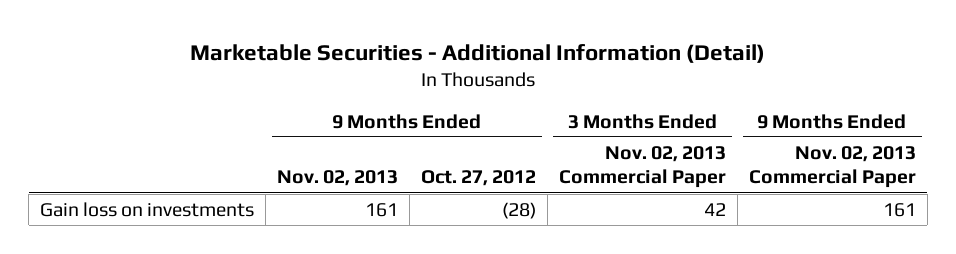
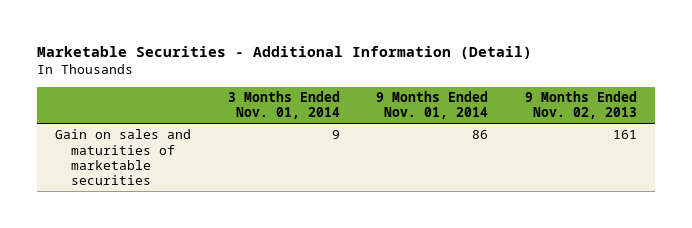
- | 9 Months Ended Nov. 02, 2013 | 9 Months Ended Oct. 27, 2012 | 3 Months Ended Nov. 02, 2013 Commercial Paper | 9 Months Ended Nov. 02, 2013 Commercial Paper
+ | 3 Months Ended Nov. 01, 2014 | 9 Months Ended Nov. 01, 2014 | 9 Months Ended Nov. 02, 2013
- Gain loss on investments | 161 | (28) | 42 | 161
+ Gain on sales and maturities of marketable securities | 9 | 86 | 161

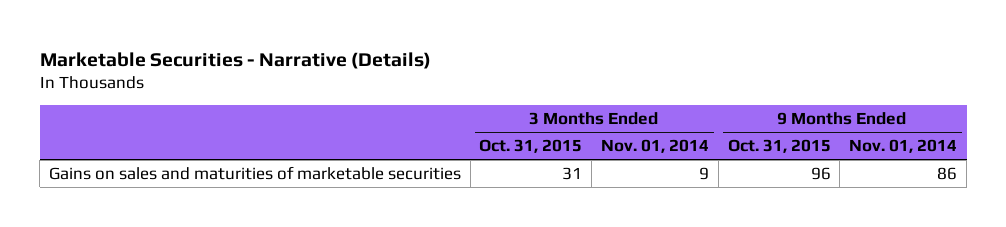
- Marketable Securities - Additional Information (Detail)
+ Marketable Securities - Narrative (Details)
- | 3 Months Ended Nov. 01, 2014 | 9 Months Ended Nov. 01, 2014 | 9 Months Ended Nov. 02, 2013
+ | 3 Months Ended Oct. 31, 2015 | 3 Months Ended Nov. 01, 2014 | 9 Months Ended Oct. 31, 2015 | 9 Months Ended Nov. 01, 2014
- Gain on sales and maturities of marketable securities | 9 | 86 | 161
+ Gains on sales and maturities of marketable securities | 31 | 9 | 96 | 86

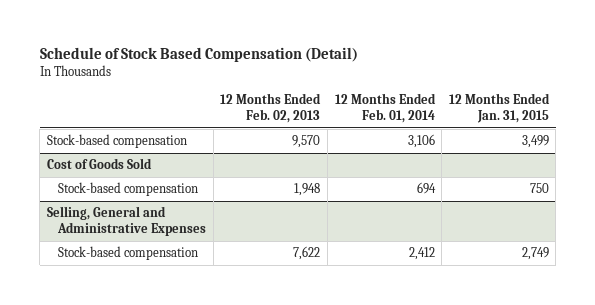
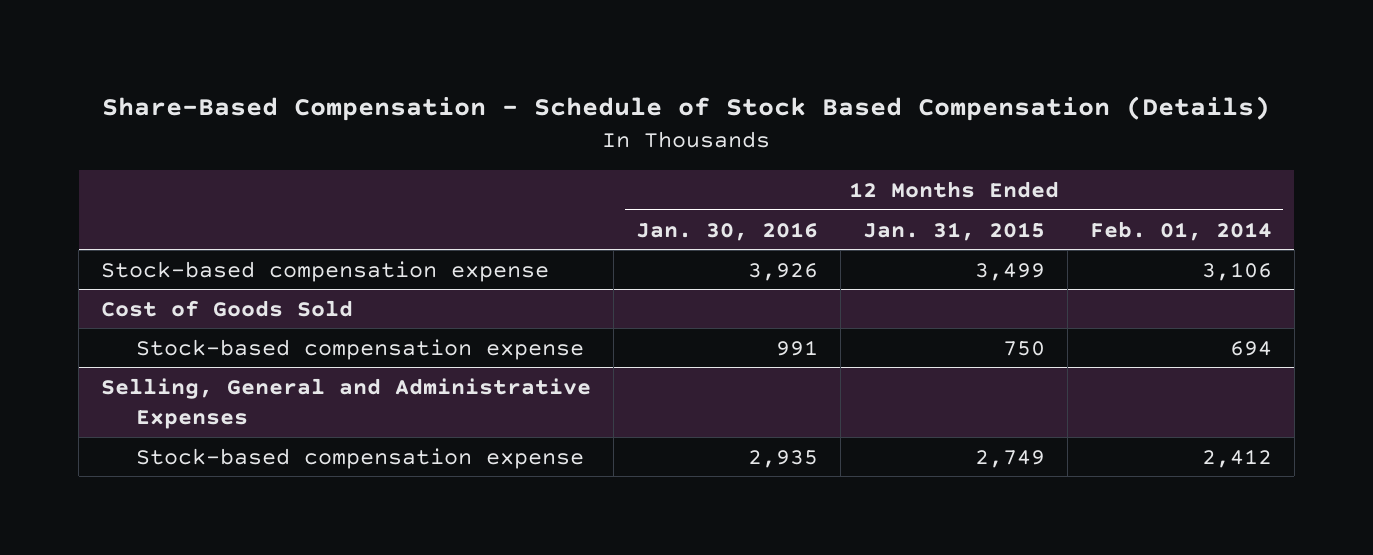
- Schedule of Stock Based Compensation (Detail)
+ Share-Based Compensation - Schedule of Stock Based Compensation (Details)
- | 12 Months Ended Feb. 02, 2013 | 12 Months Ended Feb. 01, 2014 | 12 Months Ended Jan. 31, 2015
+ | 12 Months Ended Jan. 30, 2016 | 12 Months Ended Jan. 31, 2015 | 12 Months Ended Feb. 01, 2014
- Stock-based compensation | 9,570 | 3,106 | 3,499
+ Stock-based compensation expense | 3,926 | 3,499 | 3,106
@ Cost of Goods Sold
- Stock-based compensation | 1,948 | 694 | 750
+ Stock-based compensation expense | 991 | 750 | 694
@ Selling, General and Administrative Expenses
- Stock-based compensation | 7,622 | 2,412 | 2,749
+ Stock-based compensation expense | 2,935 | 2,749 | 2,412

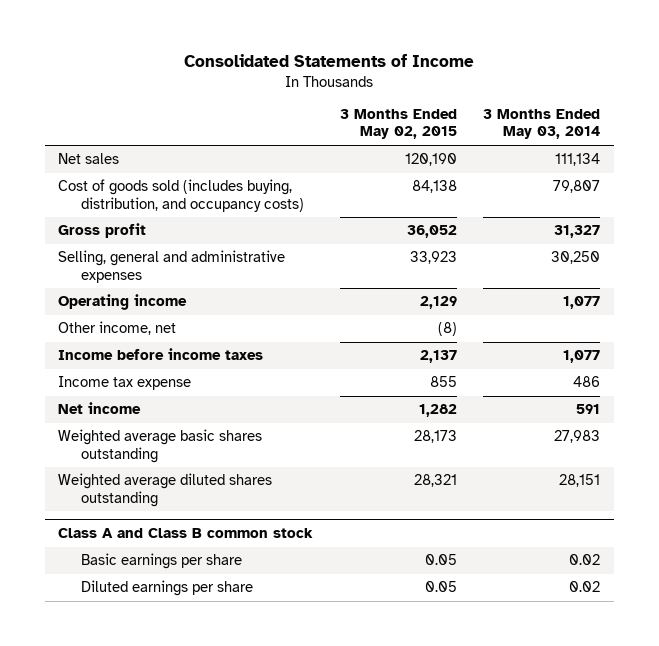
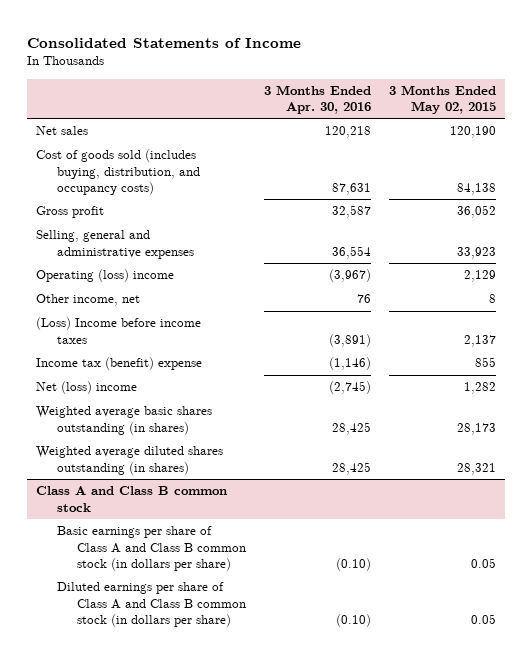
- | 3 Months Ended May 02, 2015 | 3 Months Ended May 03, 2014
+ | 3 Months Ended Apr. 30, 2016 | 3 Months Ended May 02, 2015
- Operating income | 2,129 | 1,077
- Other income, net | (8) |
- Income before income taxes | 2,137 | 1,077
- Income tax expense | 855 | 486
- Net income | 1,282 | 591
- Weighted average basic shares outstanding | 28,173 | 27,983
- Weighted average diluted shares outstanding | 28,321 | 28,151
+ Operating (loss) income | (3,967) | 2,129
+ Other income, net | 76 | 8
+ (Loss) Income before income taxes | (3,891) | 2,137
+ Income tax (benefit) expense | (1,146) | 855
+ Net (loss) income | (2,745) | 1,282
+ Weighted average basic shares outstanding (in shares) | 28,425 | 28,173
+ Weighted average diluted shares outstanding (in shares) | 28,425 | 28,321
@ Class A and Class B common stock
- Basic earnings per share | 0.05 | 0.02
- Diluted earnings per share | 0.05 | 0.02
+ Basic earnings per share of Class A and Class B common stock (in dollars per share) | (0.10) | 0.05
+ Diluted earnings per share of Class A and Class B common stock (in dollars per share) | (0.10) | 0.05

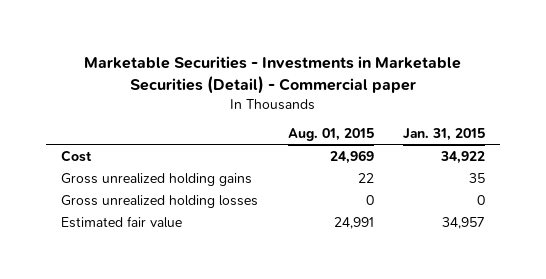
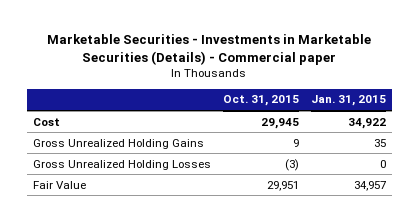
- Marketable Securities - Investments in Marketable Securities (Detail) - Commercial paper
+ Marketable Securities - Investments in Marketable Securities (Details) - Commercial paper
- | Aug. 01, 2015 | Jan. 31, 2015
+ | Oct. 31, 2015 | Jan. 31, 2015
- Gross unrealized holding gains | 22 | 35
- Gross unrealized holding losses | 0 | 0
- Estimated fair value | 24,991 | 34,957
+ Gross Unrealized Holding Gains | 9 | 35
+ Gross Unrealized Holding Losses | (3) | 0
+ Fair Value | 29,951 | 34,957

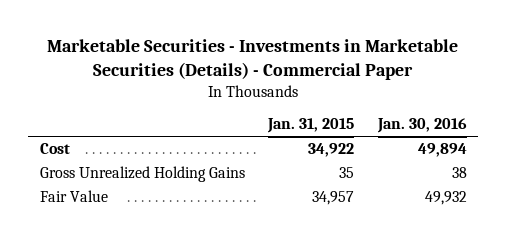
- Marketable Securities - Investments in Marketable Securities (Details) - Commercial paper
+ Marketable Securities - Investments in Marketable Securities (Details) - Commercial Paper
- | Oct. 31, 2015 | Jan. 31, 2015
+ | Jan. 31, 2015 | Jan. 30, 2016
- Gross Unrealized Holding Losses | (3) | 0

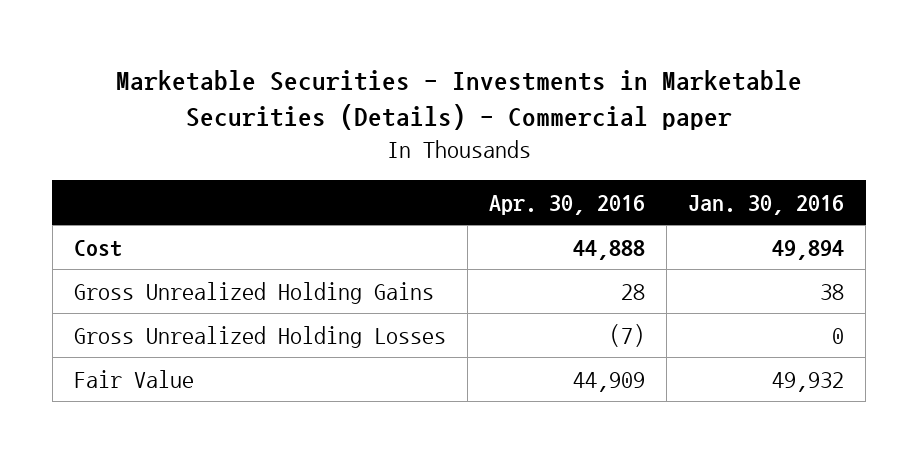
- Marketable Securities - Investments in Marketable Securities (Details) - Commercial Paper
+ Marketable Securities - Investments in Marketable Securities (Details) - Commercial paper
- | Jan. 31, 2015 | Jan. 30, 2016
+ | Apr. 30, 2016 | Jan. 30, 2016
+ Gross Unrealized Holding Losses | (7) | 0

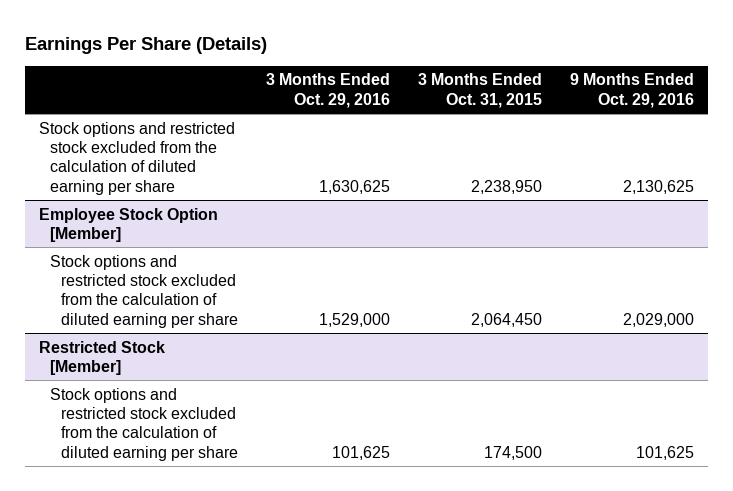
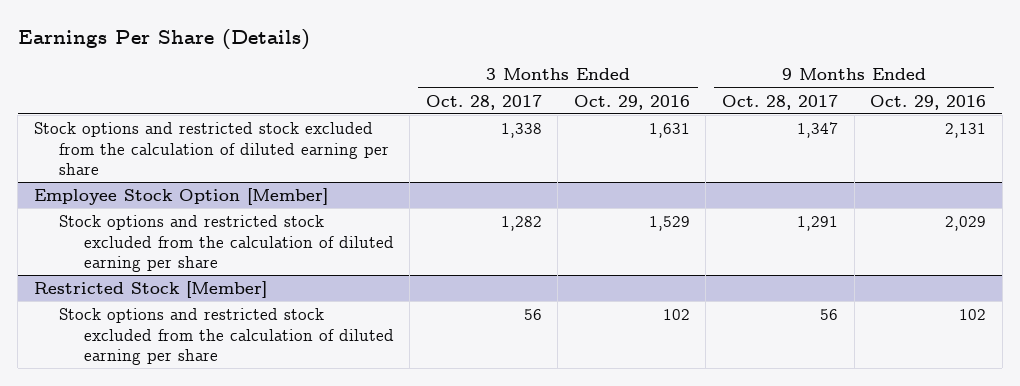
- | 3 Months Ended Oct. 29, 2016 | 3 Months Ended Oct. 31, 2015 | 9 Months Ended Oct. 29, 2016
+ | 3 Months Ended Oct. 28, 2017 | 3 Months Ended Oct. 29, 2016 | 9 Months Ended Oct. 28, 2017 | 9 Months Ended Oct. 29, 2016
- Stock options and restricted stock excluded from the calculation of diluted earning per share | 1,630,625 | 2,238,950 | 2,130,625
+ Stock options and restricted stock excluded from the calculation of diluted earning per share | 1,338 | 1,631 | 1,347 | 2,131
@ Employee Stock Option [Member]
- Stock options and restricted stock excluded from the calculation of diluted earning per share | 1,529,000 | 2,064,450 | 2,029,000
+ Stock options and restricted stock excluded from the calculation of diluted earning per share | 1,282 | 1,529 | 1,291 | 2,029
@ Restricted Stock [Member]
- Stock options and restricted stock excluded from the calculation of diluted earning per share | 101,625 | 174,500 | 101,625
+ Stock options and restricted stock excluded from the calculation of diluted earning per share | 56 | 102 | 56 | 102

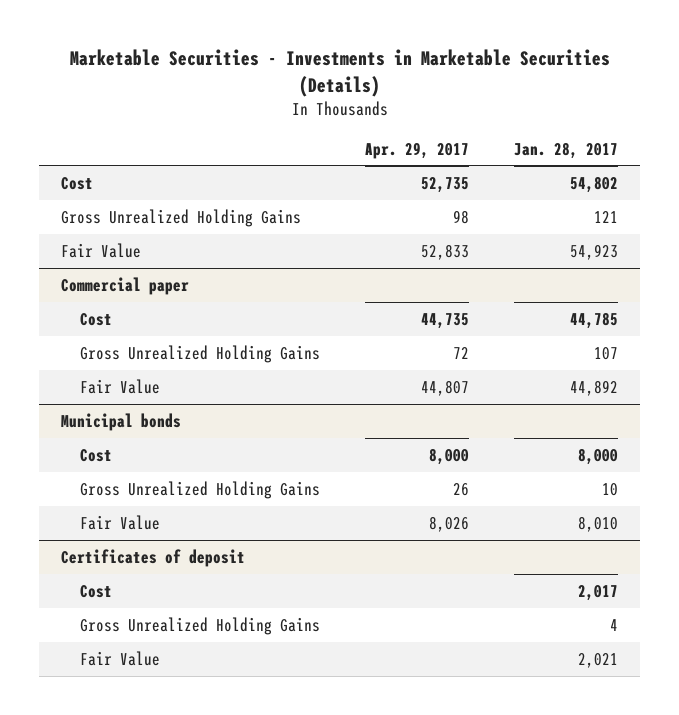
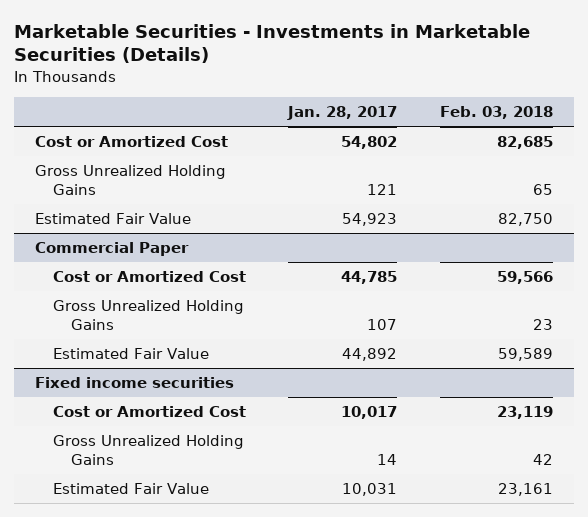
- | Apr. 29, 2017 | Jan. 28, 2017
+ | Jan. 28, 2017 | Feb. 03, 2018
- Cost | 52,735 | 54,802
+ Cost or Amortized Cost | 54,802 | 82,685
- Fair Value | 52,833 | 54,923
- Commercial paper
- Cost | 44,735 | 44,785
+ Estimated Fair Value | 54,923 | 82,750
+ Commercial Paper
+ Cost or Amortized Cost | 44,785 | 59,566
- Fair Value | 44,807 | 44,892
- Municipal bonds
- Cost | 8,000 | 8,000
- Gross Unrealized Holding Gains | 26 | 10
- Fair Value | 8,026 | 8,010
- Certificates of deposit
- Cost | | 2,017
- Gross Unrealized Holding Gains | | 4
- Fair Value | | 2,021
+ Estimated Fair Value | 44,892 | 59,589
+ Fixed income securities
+ Cost or Amortized Cost | 10,017 | 23,119
+ Gross Unrealized Holding Gains | 14 | 42
+ Estimated Fair Value | 10,031 | 23,161

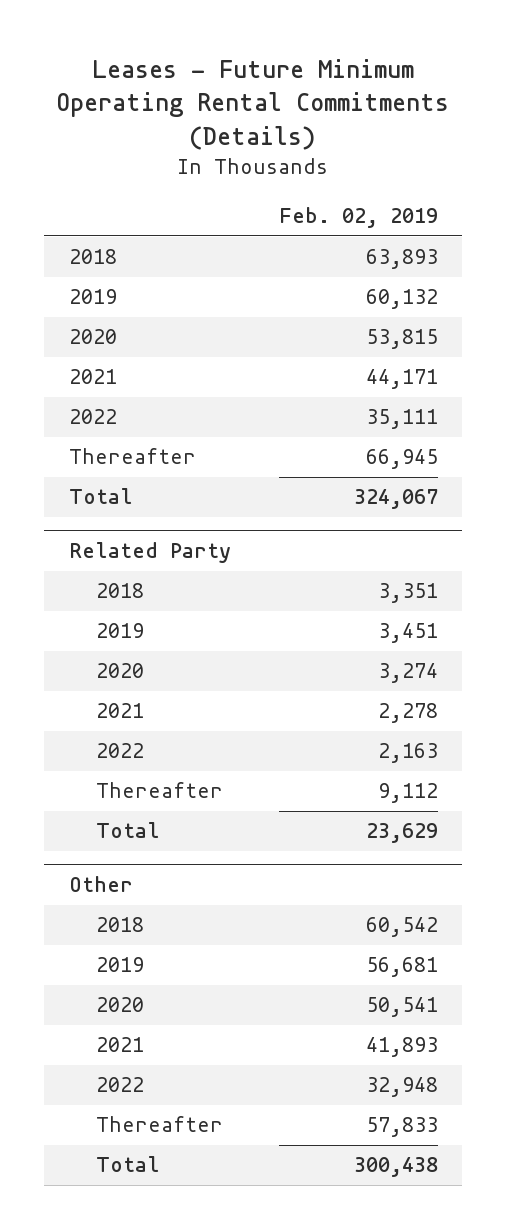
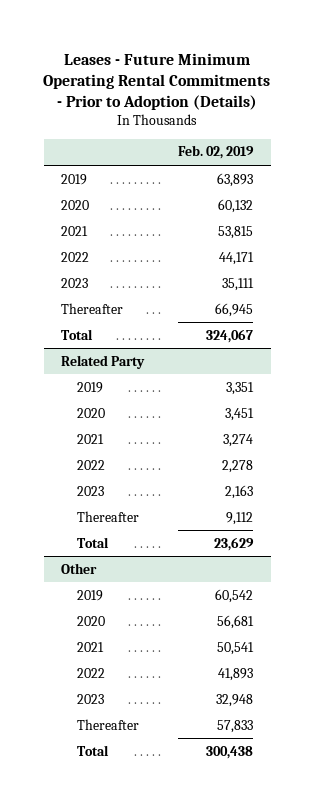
- Leases - Future Minimum Operating Rental Commitments (Details)
+ Leases - Future Minimum Operating Rental Commitments - Prior to Adoption (Details)
- 2018 | 63,893
- 2019 | 60,132
- 2020 | 53,815
- 2021 | 44,171
- 2022 | 35,111
+ 2019 | 63,893
+ 2020 | 60,132
+ 2021 | 53,815
+ 2022 | 44,171
+ 2023 | 35,111
@ Related Party
- 2018 | 3,351
- 2019 | 3,451
- 2020 | 3,274
- 2021 | 2,278
- 2022 | 2,163
+ 2019 | 3,351
+ 2020 | 3,451
+ 2021 | 3,274
+ 2022 | 2,278
+ 2023 | 2,163
@ Other
- 2018 | 60,542
- 2019 | 56,681
- 2020 | 50,541
- 2021 | 41,893
- 2022 | 32,948
+ 2019 | 60,542
+ 2020 | 56,681
+ 2021 | 50,541
+ 2022 | 41,893
+ 2023 | 32,948

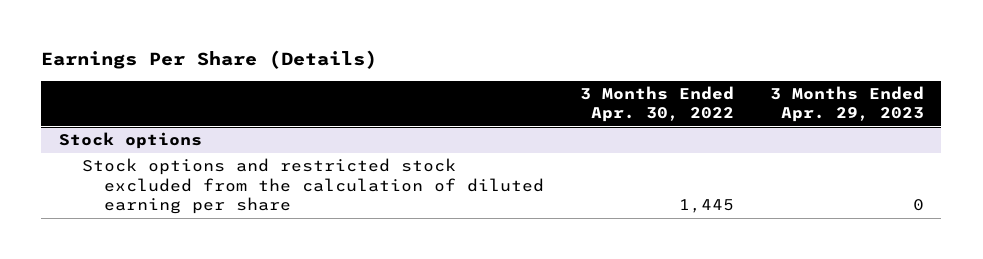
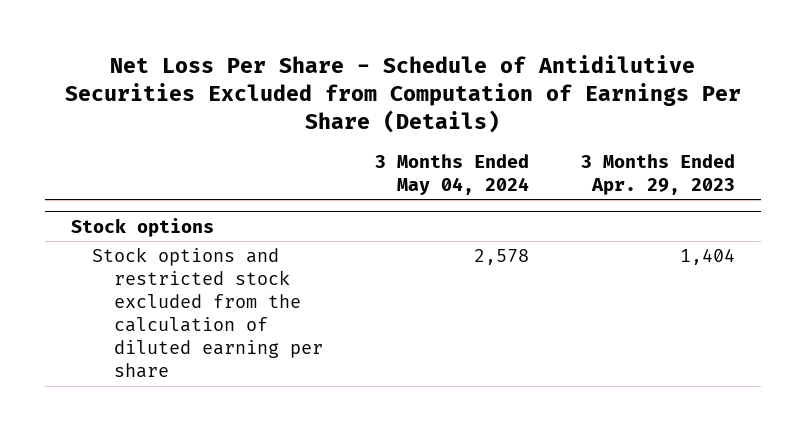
- Earnings Per Share (Details)
+ Net Loss Per Share - Schedule of Antidilutive Securities Excluded from Computation of Earnings Per Share (Details)
- | 3 Months Ended Apr. 30, 2022 | 3 Months Ended Apr. 29, 2023
+ | 3 Months Ended May 04, 2024 | 3 Months Ended Apr. 29, 2023
@ Stock options
- Stock options and restricted stock excluded from the calculation of diluted earning per share | 1,445 | 0
+ Stock options and restricted stock excluded from the calculation of diluted earning per share | 2,578 | 1,404

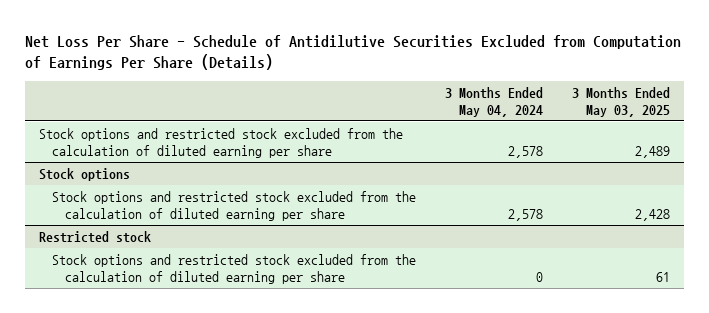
- | 3 Months Ended May 04, 2024 | 3 Months Ended Apr. 29, 2023
+ | 3 Months Ended May 04, 2024 | 3 Months Ended May 03, 2025
+ Stock options and restricted stock excluded from the calculation of diluted earning per share | 2,578 | 2,489
+ Restricted stock
+ Stock options and restricted stock excluded from the calculation of diluted earning per share | 0 | 61

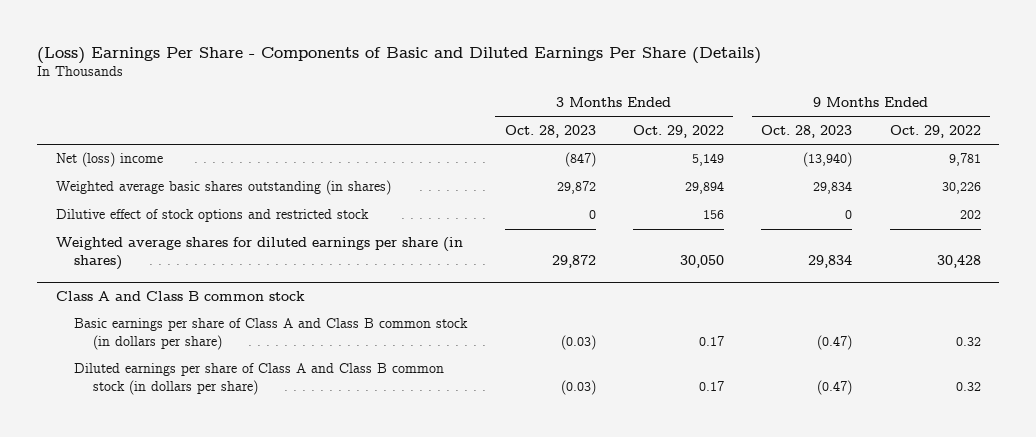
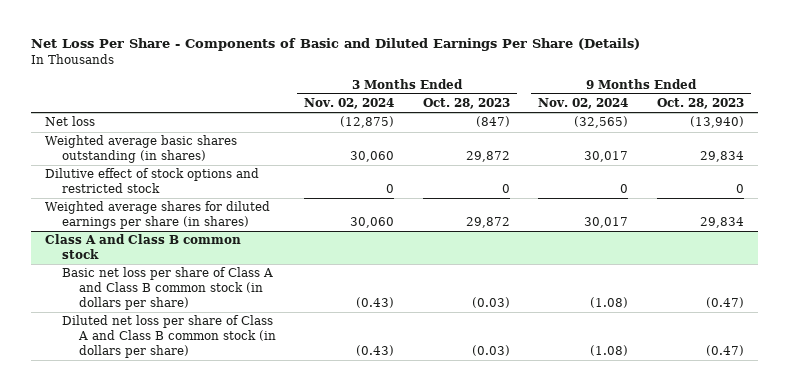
- (Loss) Earnings Per Share - Components of Basic and Diluted Earnings Per Share (Details)
+ Net Loss Per Share - Components of Basic and Diluted Earnings Per Share (Details)
- | 3 Months Ended Oct. 28, 2023 | 3 Months Ended Oct. 29, 2022 | 9 Months Ended Oct. 28, 2023 | 9 Months Ended Oct. 29, 2022
+ | 3 Months Ended Nov. 02, 2024 | 3 Months Ended Oct. 28, 2023 | 9 Months Ended Nov. 02, 2024 | 9 Months Ended Oct. 28, 2023
- Net (loss) income | (847) | 5,149 | (13,940) | 9,781
+ Net loss | (12,875) | (847) | (32,565) | (13,940)
@ Class A and Class B common stock
- Basic earnings per share of Class A and Class B common stock (in dollars per share) | (0.03) | 0.17 | (0.47) | 0.32
- Diluted earnings per share of Class A and Class B common stock (in dollars per share) | (0.03) | 0.17 | (0.47) | 0.32
+ Basic net loss per share of Class A and Class B common stock (in dollars per share) | (0.43) | (0.03) | (1.08) | (0.47)
+ Diluted net loss per share of Class A and Class B common stock (in dollars per share) | (0.43) | (0.03) | (1.08) | (0.47)

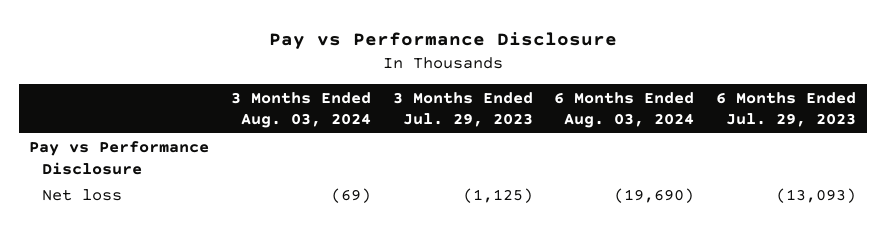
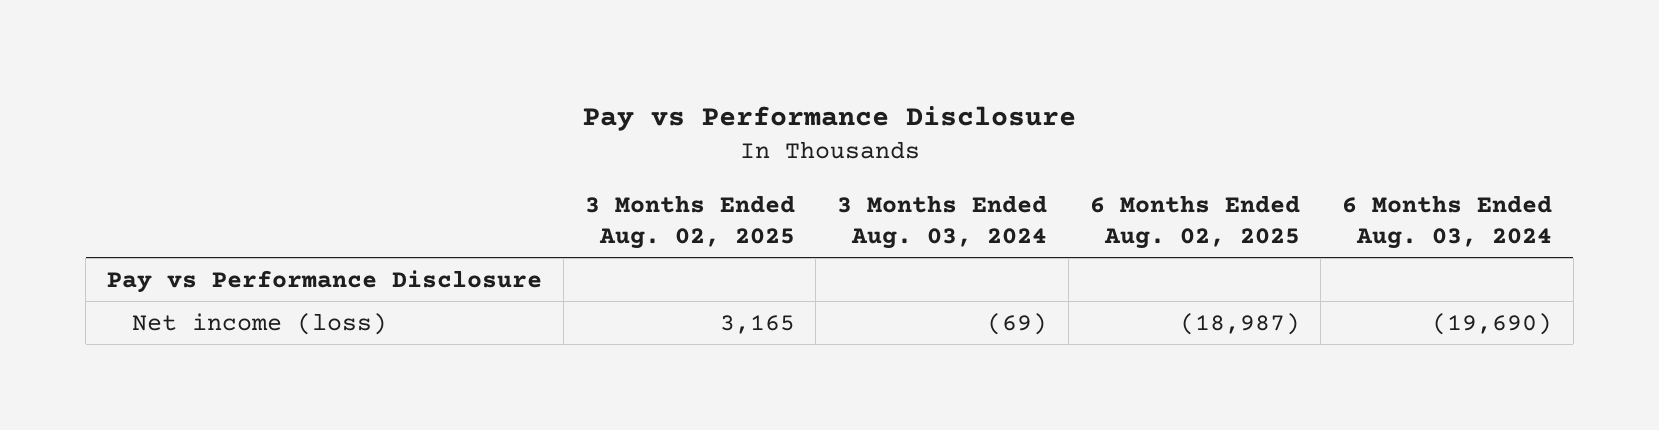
- | 3 Months Ended Aug. 03, 2024 | 3 Months Ended Jul. 29, 2023 | 6 Months Ended Aug. 03, 2024 | 6 Months Ended Jul. 29, 2023
+ | 3 Months Ended Aug. 02, 2025 | 3 Months Ended Aug. 03, 2024 | 6 Months Ended Aug. 02, 2025 | 6 Months Ended Aug. 03, 2024
- Net loss | (69) | (1,125) | (19,690) | (13,093)
+ Net income (loss) | 3,165 | (69) | (18,987) | (19,690)

